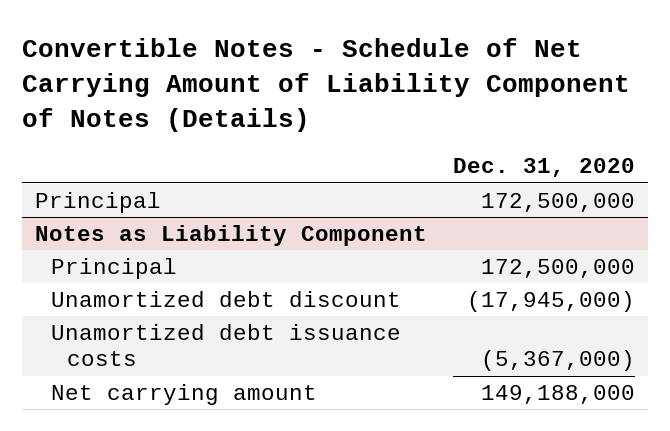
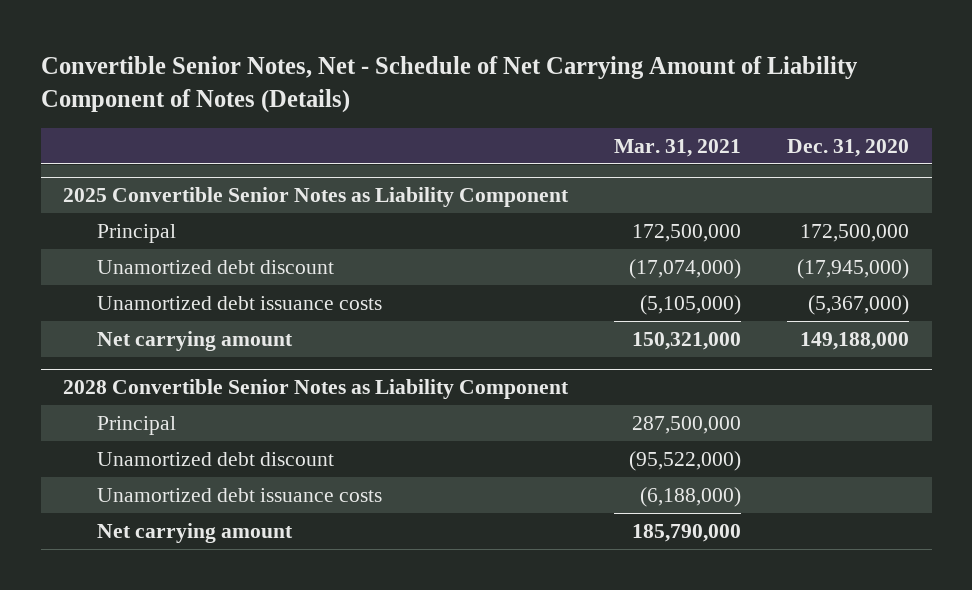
- Convertible Notes - Schedule of Net Carrying Amount of Liability Component of Notes (Details)
+ Convertible Senior Notes, Net - Schedule of Net Carrying Amount of Liability Component of Notes (Details)
- | Dec. 31, 2020
+ | Mar. 31, 2021 | Dec. 31, 2020
- Principal | 172,500,000
- Notes as Liability Component
+ 2025 Convertible Senior Notes as Liability Component
+ 2028 Convertible Senior Notes as Liability Component
+ Principal | 287,500,000 |
+ Unamortized debt discount | (95,522,000) |
+ Unamortized debt issuance costs | (6,188,000) |
+ Net carrying amount | 185,790,000 |

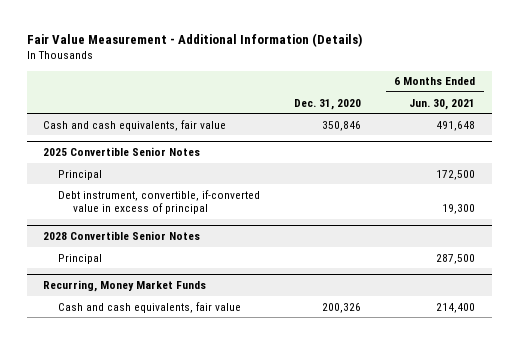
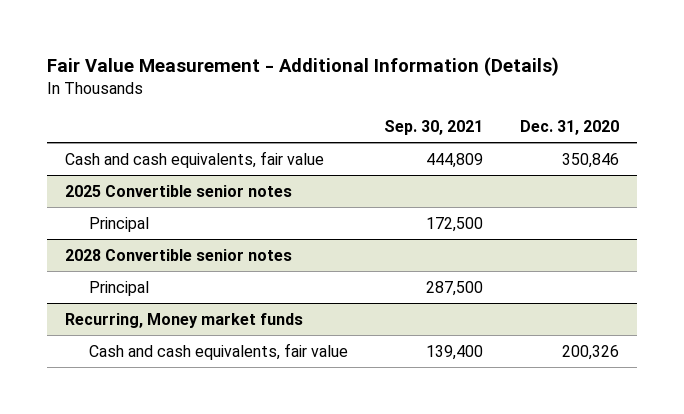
- | Dec. 31, 2020 | 6 Months Ended Jun. 30, 2021
+ | Sep. 30, 2021 | Dec. 31, 2020
- 2025 Convertible Senior Notes
+ 2025 Convertible senior notes
- Debt instrument, convertible, if-converted value in excess of principal | | 19,300
- 2028 Convertible Senior Notes
+ 2028 Convertible senior notes
- Recurring, Money Market Funds
+ Recurring, Money market funds

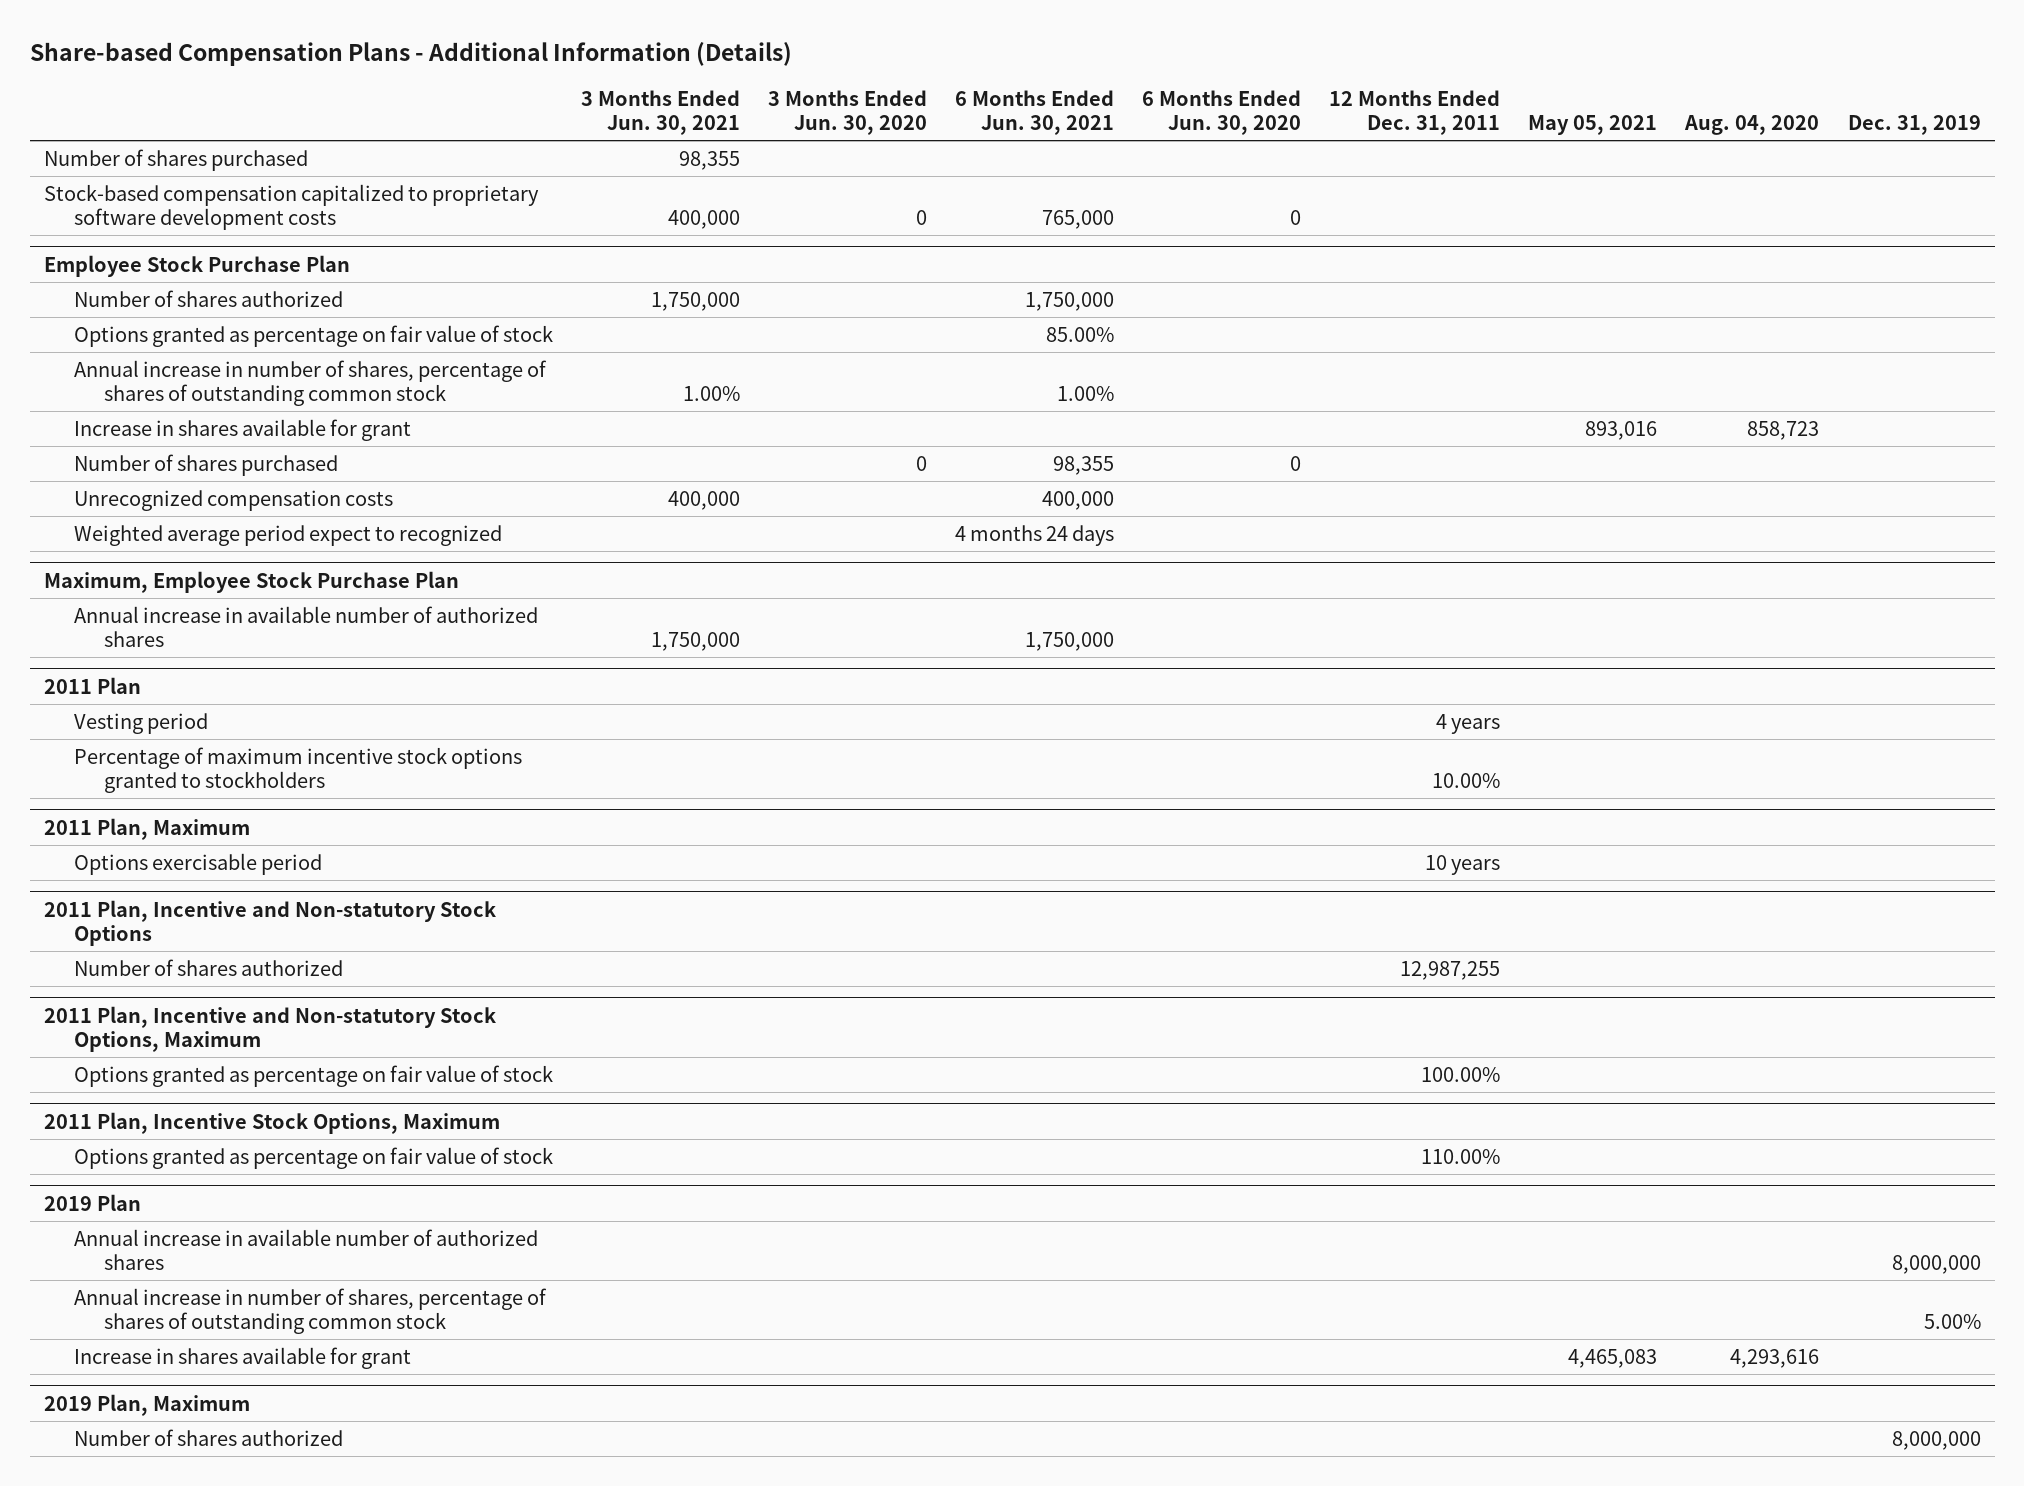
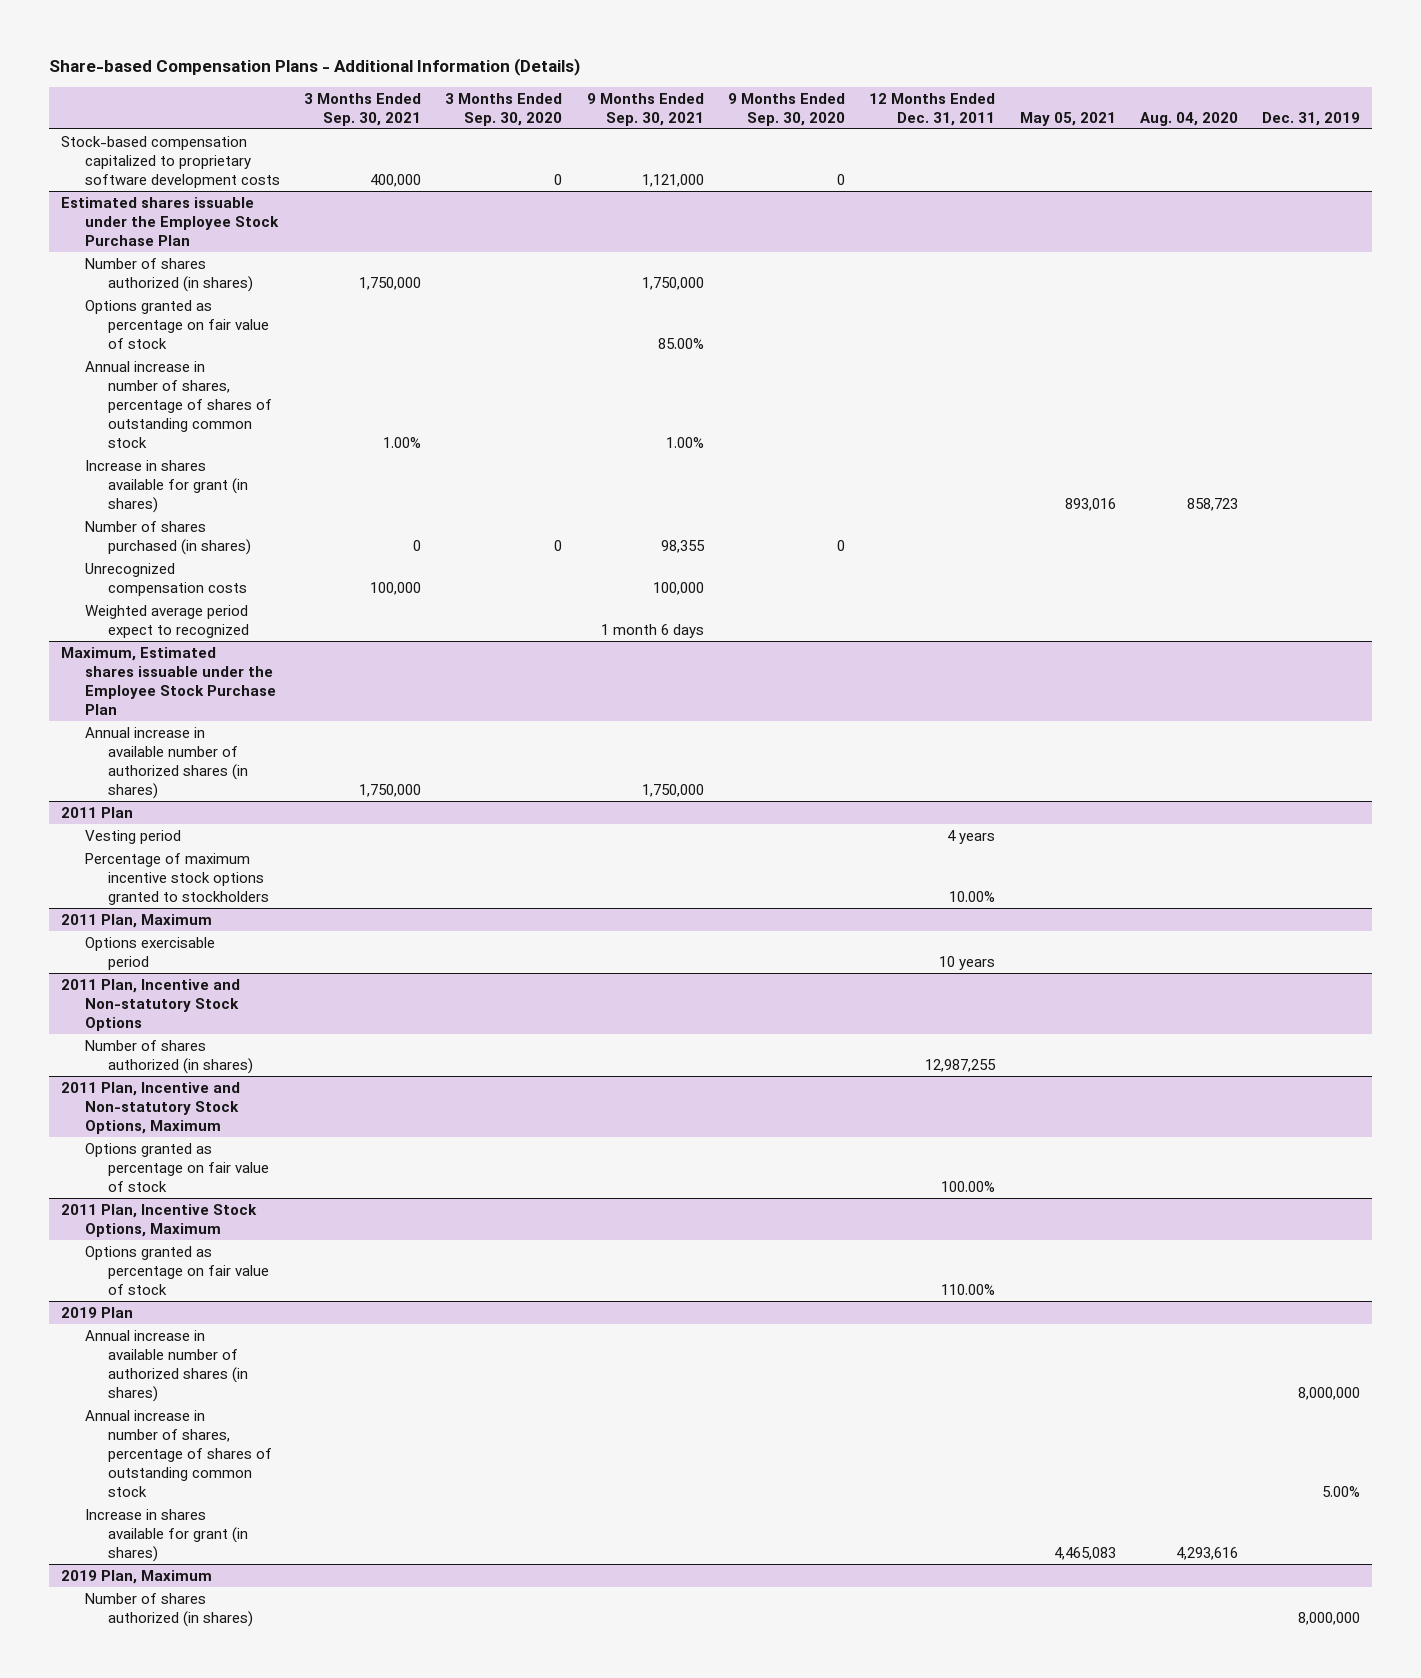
- | 3 Months Ended Jun. 30, 2021 | 3 Months Ended Jun. 30, 2020 | 6 Months Ended Jun. 30, 2021 | 6 Months Ended Jun. 30, 2020 | 12 Months Ended Dec. 31, 2011 | May 05, 2021 | Aug. 04, 2020 | Dec. 31, 2019
+ | 3 Months Ended Sep. 30, 2021 | 3 Months Ended Sep. 30, 2020 | 9 Months Ended Sep. 30, 2021 | 9 Months Ended Sep. 30, 2020 | 12 Months Ended Dec. 31, 2011 | May 05, 2021 | Aug. 04, 2020 | Dec. 31, 2019
- Number of shares purchased | 98,355 | | | | | | |
- Employee Stock Purchase Plan
- Number of shares authorized | 1,750,000 | | 1,750,000 | | | | |
+ Estimated shares issuable under the Employee Stock Purchase Plan
+ Number of shares authorized (in shares) | 1,750,000 | | 1,750,000 | | | | |
- Increase in shares available for grant | | | | | | 893,016 | 858,723 |
- Number of shares purchased | | 0 | 98,355 | 0 | | | |
+ Increase in shares available for grant (in shares) | | | | | | 893,016 | 858,723 |
+ Number of shares purchased (in shares) | 0 | 0 | 98,355 | 0 | | | |
- Maximum, Employee Stock Purchase Plan
- Annual increase in available number of authorized shares | 1,750,000 | | 1,750,000 | | | | |
+ Maximum, Estimated shares issuable under the Employee Stock Purchase Plan
+ Annual increase in available number of authorized shares (in shares) | 1,750,000 | | 1,750,000 | | | | |
@ 2011 Plan, Incentive and Non-statutory Stock Options
- Number of shares authorized | | | | | 12,987,255 | | |
+ Number of shares authorized (in shares) | | | | | 12,987,255 | | |
@ 2019 Plan
- Annual increase in available number of authorized shares | | | | | | | | 8,000,000
+ Annual increase in available number of authorized shares (in shares) | | | | | | | | 8,000,000
- Increase in shares available for grant | | | | | | 4,465,083 | 4,293,616 |
+ Increase in shares available for grant (in shares) | | | | | | 4,465,083 | 4,293,616 |
@ 2019 Plan, Maximum
- Number of shares authorized | | | | | | | | 8,000,000
+ Number of shares authorized (in shares) | | | | | | | | 8,000,000

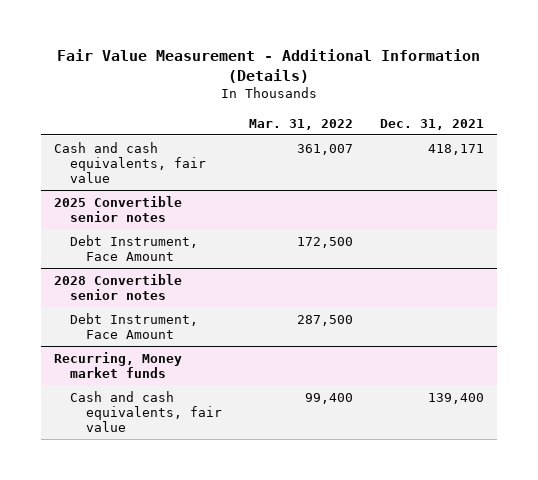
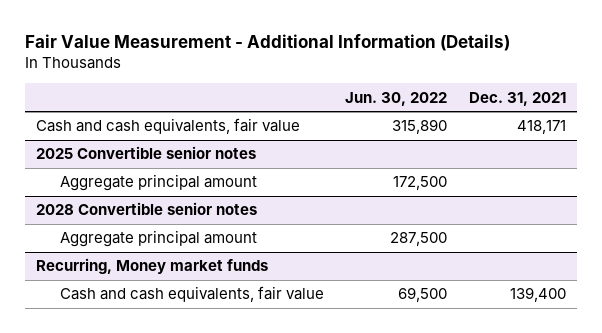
- | Mar. 31, 2022 | Dec. 31, 2021
+ | Jun. 30, 2022 | Dec. 31, 2021
@ 2025 Convertible senior notes
- Debt Instrument, Face Amount | 172,500 |
+ Aggregate principal amount | 172,500 |
@ 2028 Convertible senior notes
- Debt Instrument, Face Amount | 287,500 |
+ Aggregate principal amount | 287,500 |

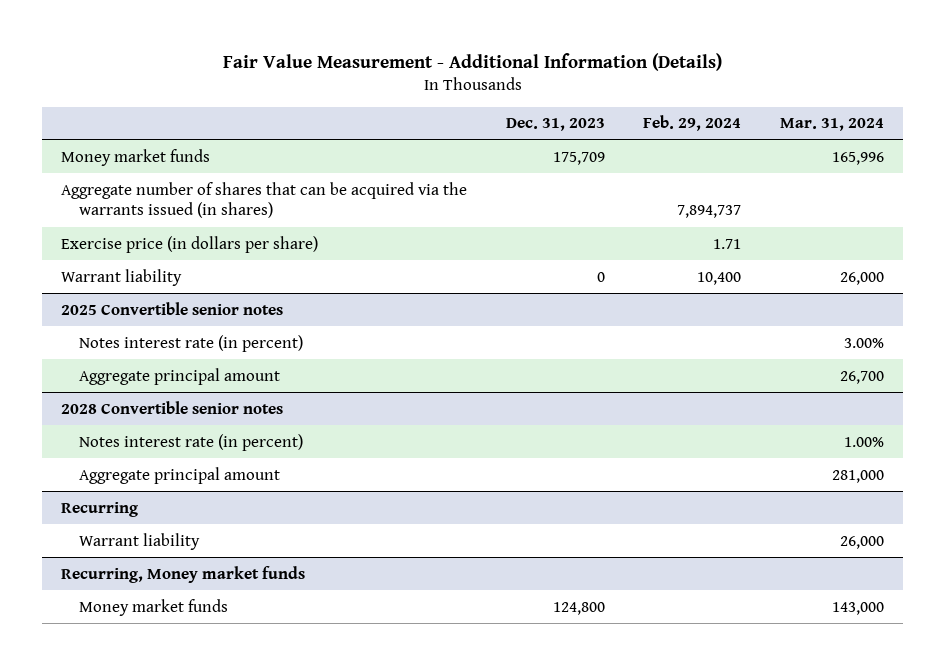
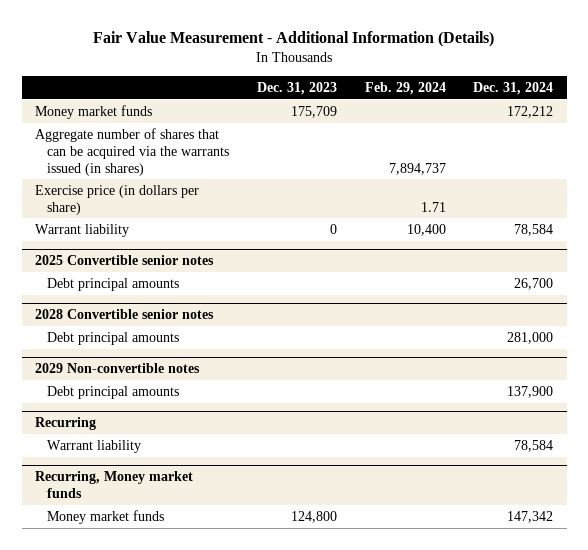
- | Dec. 31, 2023 | Feb. 29, 2024 | Mar. 31, 2024
+ | Dec. 31, 2023 | Feb. 29, 2024 | Dec. 31, 2024
@ 2025 Convertible senior notes
- Notes interest rate (in percent) | | | 3.00%
- Aggregate principal amount | | | 26,700
+ Debt principal amounts | | | 26,700
@ 2028 Convertible senior notes
- Notes interest rate (in percent) | | | 1.00%
- Aggregate principal amount | | | 281,000
+ Debt principal amounts | | | 281,000
+ 2029 Non-convertible notes
+ Debt principal amounts | | | 137,900

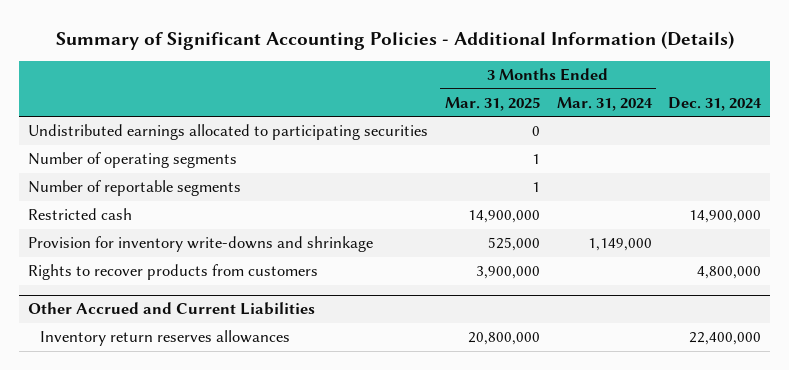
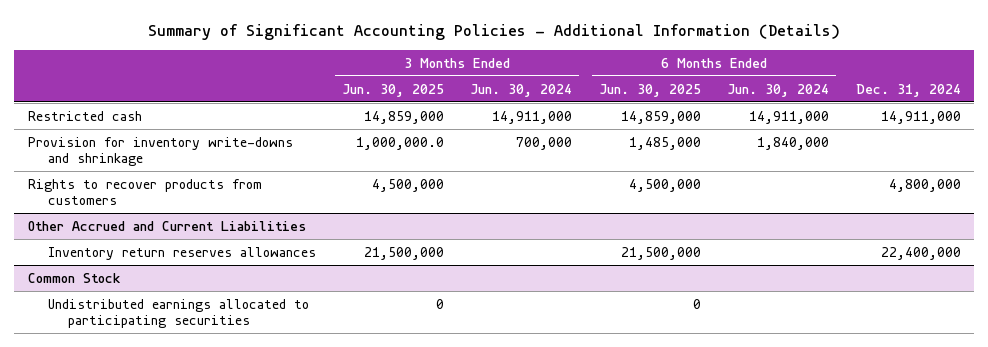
- | 3 Months Ended Mar. 31, 2025 | 3 Months Ended Mar. 31, 2024 | Dec. 31, 2024
+ | 3 Months Ended Jun. 30, 2025 | 3 Months Ended Jun. 30, 2024 | 6 Months Ended Jun. 30, 2025 | 6 Months Ended Jun. 30, 2024 | Dec. 31, 2024
- Undistributed earnings allocated to participating securities | 0 | |
- Number of operating segments | 1 | |
- Number of reportable segments | 1 | |
- Restricted cash | 14,900,000 | | 14,900,000
+ Restricted cash | 14,859,000 | 14,911,000 | 14,859,000 | 14,911,000 | 14,911,000
+ Common Stock
+ Undistributed earnings allocated to participating securities | 0 | | 0 | |

